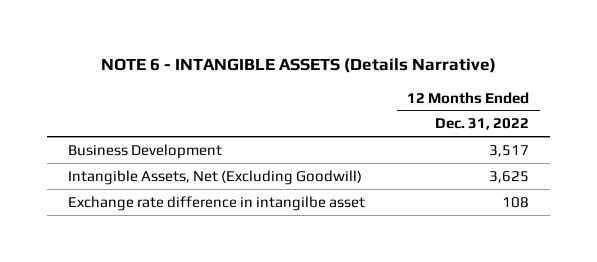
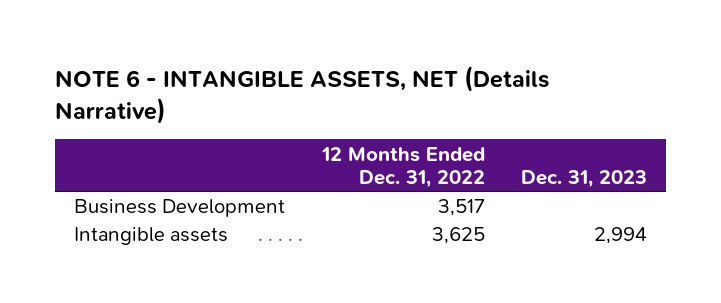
- NOTE 6 - INTANGIBLE ASSETS (Details Narrative)
+ NOTE 6 - INTANGIBLE ASSETS, NET (Details Narrative)
- | 12 Months Ended Dec. 31, 2022
+ | 12 Months Ended Dec. 31, 2022 | Dec. 31, 2023
- Intangible Assets, Net (Excluding Goodwill) | 3,625
- Exchange rate difference in intangilbe asset | 108
+ Intangible assets | 3,625 | 2,994

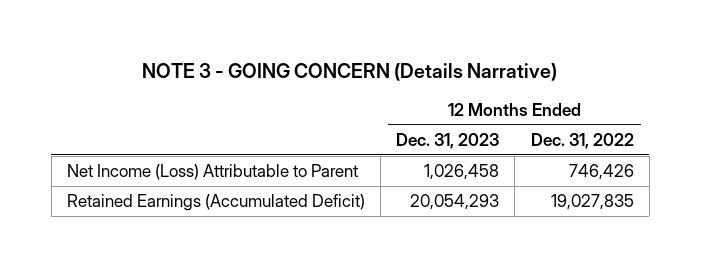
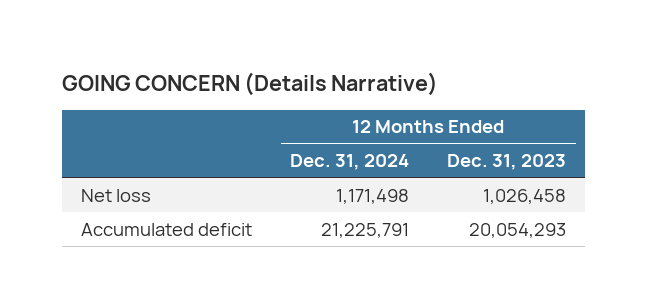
- NOTE 3 - GOING CONCERN (Details Narrative)
+ GOING CONCERN (Details Narrative)
- | 12 Months Ended Dec. 31, 2023 | 12 Months Ended Dec. 31, 2022
+ | 12 Months Ended Dec. 31, 2024 | 12 Months Ended Dec. 31, 2023
- Net Income (Loss) Attributable to Parent | 1,026,458 | 746,426
- Retained Earnings (Accumulated Deficit) | 20,054,293 | 19,027,835
+ Net loss | 1,171,498 | 1,026,458
+ Accumulated deficit | 21,225,791 | 20,054,293

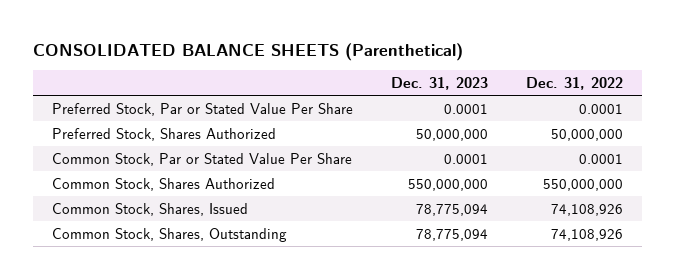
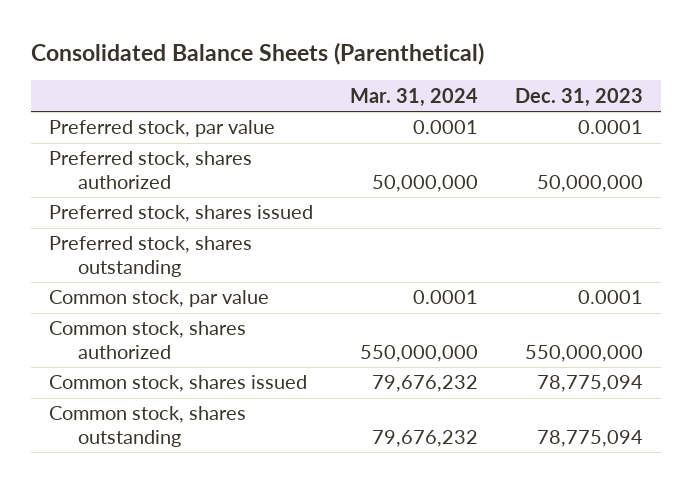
- CONSOLIDATED BALANCE SHEETS (Parenthetical)
+ Consolidated Balance Sheets (Parenthetical)
- | Dec. 31, 2023 | Dec. 31, 2022
+ | Mar. 31, 2024 | Dec. 31, 2023
- Preferred Stock, Par or Stated Value Per Share | 0.0001 | 0.0001
- Preferred Stock, Shares Authorized | 50,000,000 | 50,000,000
- Common Stock, Par or Stated Value Per Share | 0.0001 | 0.0001
- Common Stock, Shares Authorized | 550,000,000 | 550,000,000
- Common Stock, Shares, Issued | 78,775,094 | 74,108,926
- Common Stock, Shares, Outstanding | 78,775,094 | 74,108,926
+ Preferred stock, par value | 0.0001 | 0.0001
+ Preferred stock, shares authorized | 50,000,000 | 50,000,000
+ Preferred stock, shares issued
+ Preferred stock, shares outstanding
+ Common stock, par value | 0.0001 | 0.0001
+ Common stock, shares authorized | 550,000,000 | 550,000,000
+ Common stock, shares issued | 79,676,232 | 78,775,094
+ Common stock, shares outstanding | 79,676,232 | 78,775,094

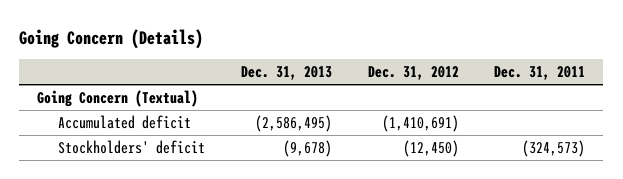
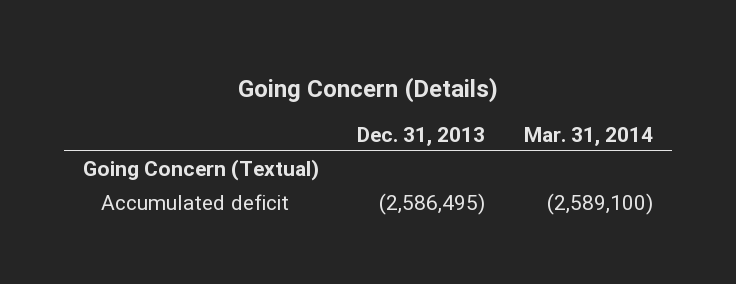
- | Dec. 31, 2013 | Dec. 31, 2012 | Dec. 31, 2011
+ | Dec. 31, 2013 | Mar. 31, 2014
- Stockholders' deficit | (9,678) | (12,450) | (324,573)

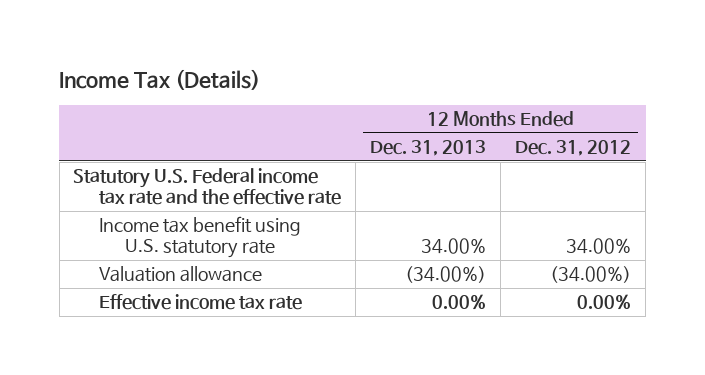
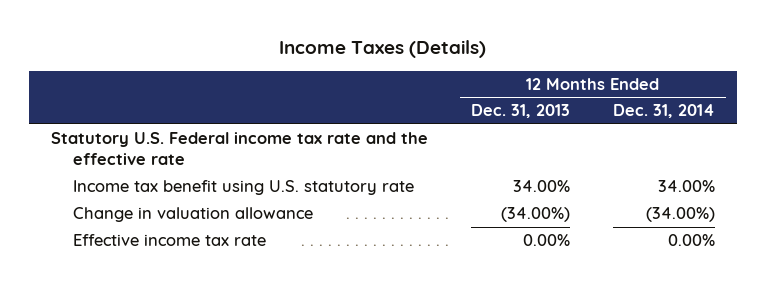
- Income Tax (Details)
+ Income Taxes (Details)
- | 12 Months Ended Dec. 31, 2013 | 12 Months Ended Dec. 31, 2012
+ | 12 Months Ended Dec. 31, 2013 | 12 Months Ended Dec. 31, 2014
- Valuation allowance | (34.00%) | (34.00%)
+ Change in valuation allowance | (34.00%) | (34.00%)

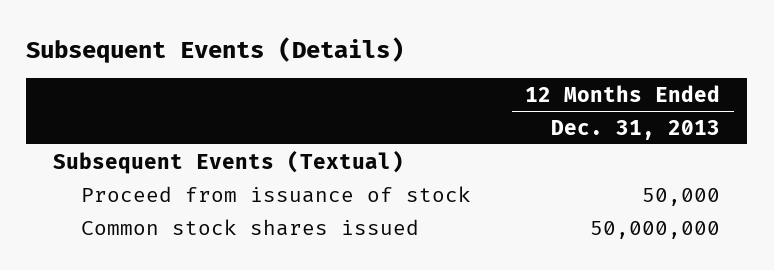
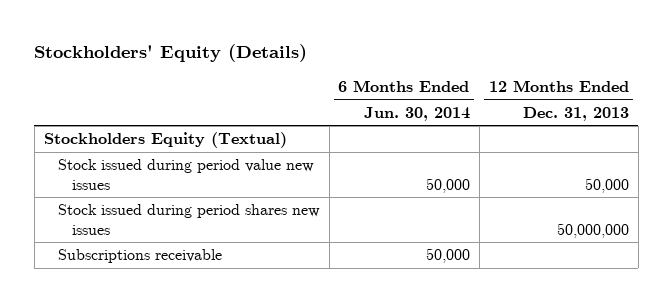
- Subsequent Events (Details)
+ Stockholders' Equity (Details)
- | 12 Months Ended Dec. 31, 2013
+ | 6 Months Ended Jun. 30, 2014 | 12 Months Ended Dec. 31, 2013
- Subsequent Events (Textual)
- Proceed from issuance of stock | 50,000
- Common stock shares issued | 50,000,000
+ Stockholders Equity (Textual)
+ Stock issued during period value new issues | 50,000 | 50,000
+ Stock issued during period shares new issues | | 50,000,000
+ Subscriptions receivable | 50,000 |

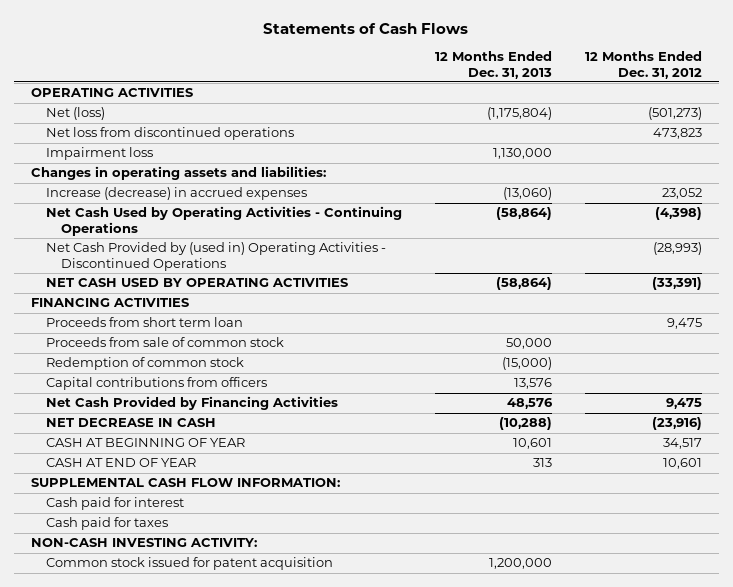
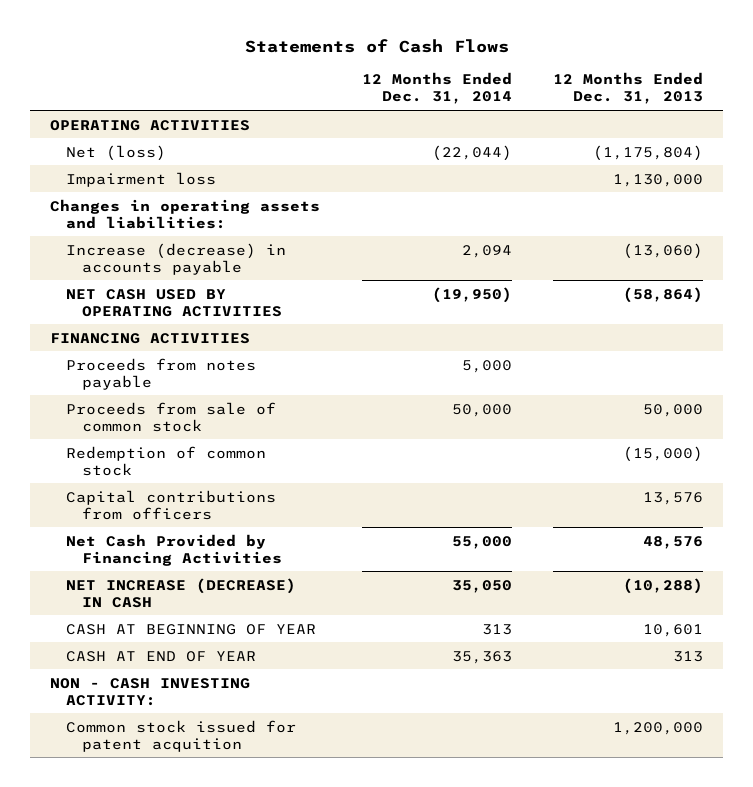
- | 12 Months Ended Dec. 31, 2013 | 12 Months Ended Dec. 31, 2012
+ | 12 Months Ended Dec. 31, 2014 | 12 Months Ended Dec. 31, 2013
- Net loss from discontinued operations | | 473,823
- Increase (decrease) in accrued expenses | (13,060) | 23,052
- Net Cash Used by Operating Activities - Continuing Operations | (58,864) | (4,398)
- Net Cash Provided by (used in) Operating Activities - Discontinued Operations | | (28,993)
+ Increase (decrease) in accounts payable | 2,094 | (13,060)
- Proceeds from short term loan | | 9,475
+ Proceeds from notes payable | 5,000 |
- NET DECREASE IN CASH | (10,288) | (23,916)
+ NET INCREASE (DECREASE) IN CASH | 35,050 | (10,288)
- SUPPLEMENTAL CASH FLOW INFORMATION:
- Cash paid for interest
- Cash paid for taxes
- NON-CASH INVESTING ACTIVITY:
- Common stock issued for patent acquisition | 1,200,000 |
+ NON - CASH INVESTING ACTIVITY:
+ Common stock issued for patent acquition | | 1,200,000

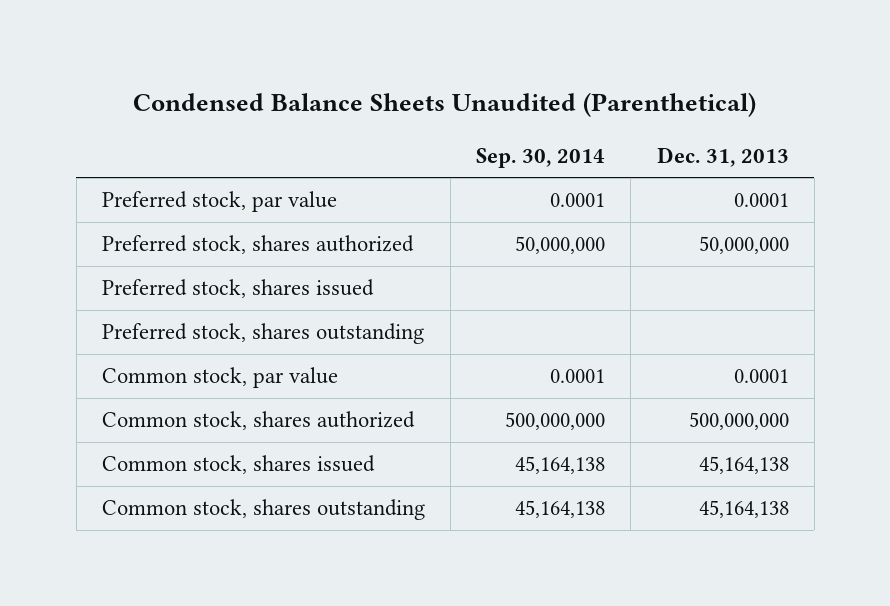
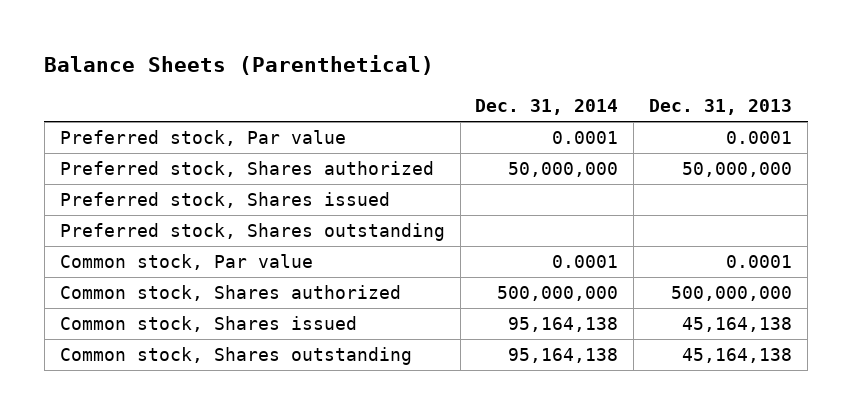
- Condensed Balance Sheets Unaudited (Parenthetical)
+ Balance Sheets (Parenthetical)
- | Sep. 30, 2014 | Dec. 31, 2013
+ | Dec. 31, 2014 | Dec. 31, 2013
- Preferred stock, par value | 0.0001 | 0.0001
- Preferred stock, shares authorized | 50,000,000 | 50,000,000
- Preferred stock, shares issued
- Preferred stock, shares outstanding
- Common stock, par value | 0.0001 | 0.0001
- Common stock, shares authorized | 500,000,000 | 500,000,000
- Common stock, shares issued | 45,164,138 | 45,164,138
- Common stock, shares outstanding | 45,164,138 | 45,164,138
+ Preferred stock, Par value | 0.0001 | 0.0001
+ Preferred stock, Shares authorized | 50,000,000 | 50,000,000
+ Preferred stock, Shares issued
+ Preferred stock, Shares outstanding
+ Common stock, Par value | 0.0001 | 0.0001
+ Common stock, Shares authorized | 500,000,000 | 500,000,000
+ Common stock, Shares issued | 95,164,138 | 45,164,138
+ Common stock, Shares outstanding | 95,164,138 | 45,164,138

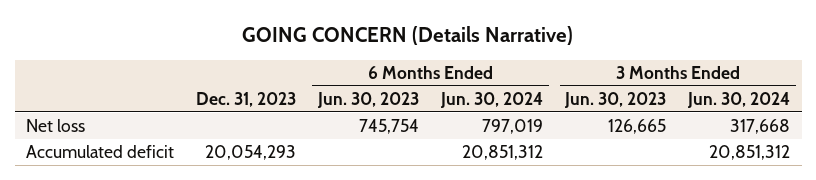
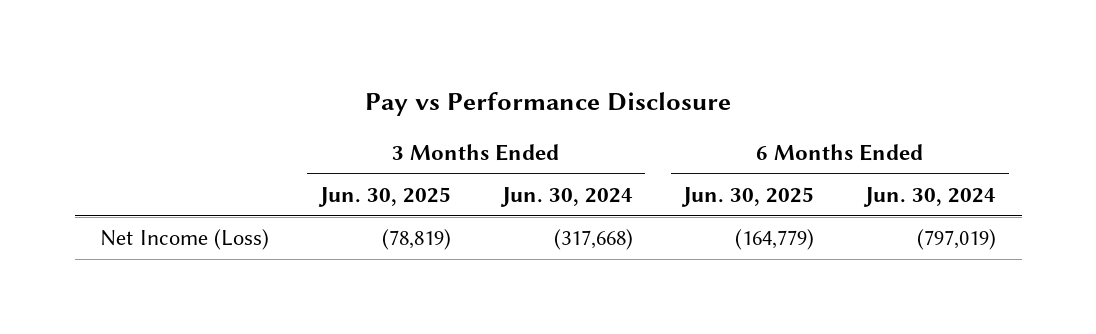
- GOING CONCERN (Details Narrative)
+ Pay vs Performance Disclosure
- | Dec. 31, 2023 | 6 Months Ended Jun. 30, 2023 | 6 Months Ended Jun. 30, 2024 | 3 Months Ended Jun. 30, 2023 | 3 Months Ended Jun. 30, 2024
+ | 3 Months Ended Jun. 30, 2025 | 3 Months Ended Jun. 30, 2024 | 6 Months Ended Jun. 30, 2025 | 6 Months Ended Jun. 30, 2024
- Net loss | | 745,754 | 797,019 | 126,665 | 317,668
- Accumulated deficit | 20,054,293 | | 20,851,312 | | 20,851,312
+ Net Income (Loss) | (78,819) | (317,668) | (164,779) | (797,019)

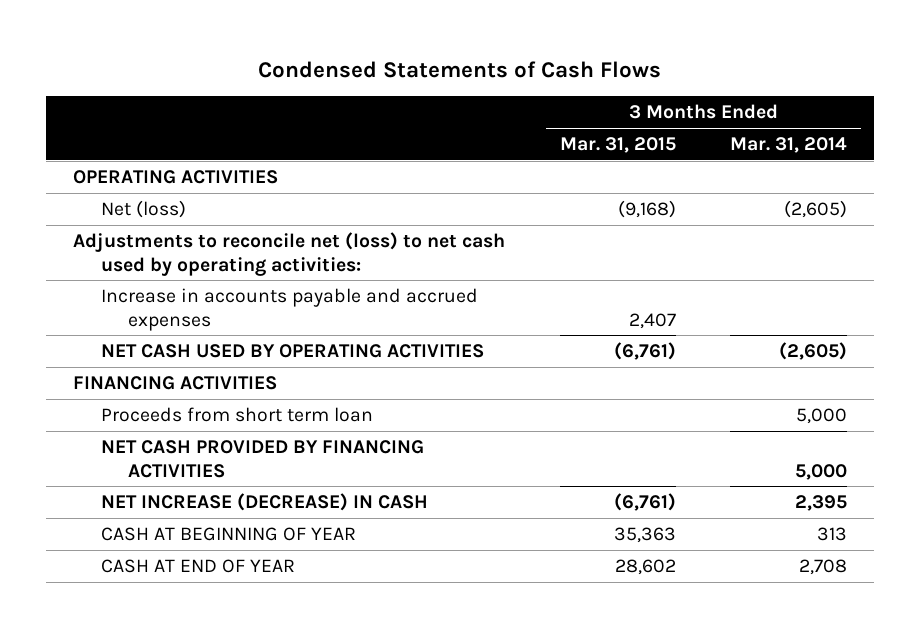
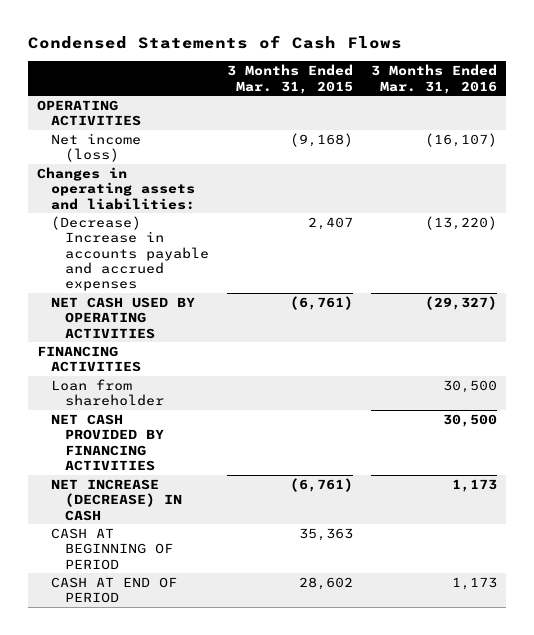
- | 3 Months Ended Mar. 31, 2015 | 3 Months Ended Mar. 31, 2014
+ | 3 Months Ended Mar. 31, 2015 | 3 Months Ended Mar. 31, 2016
- Net (loss) | (9,168) | (2,605)
- Adjustments to reconcile net (loss) to net cash used by operating activities:
- Increase in accounts payable and accrued expenses | 2,407 |
+ Net income (loss) | (9,168) | (16,107)
+ Changes in operating assets and liabilities:
+ (Decrease) Increase in accounts payable and accrued expenses | 2,407 | (13,220)
- Proceeds from short term loan | | 5,000
+ Loan from shareholder | | 30,500
- CASH AT BEGINNING OF YEAR | 35,363 | 313
- CASH AT END OF YEAR | 28,602 | 2,708
+ CASH AT BEGINNING OF PERIOD | 35,363 |
+ CASH AT END OF PERIOD | 28,602 | 1,173

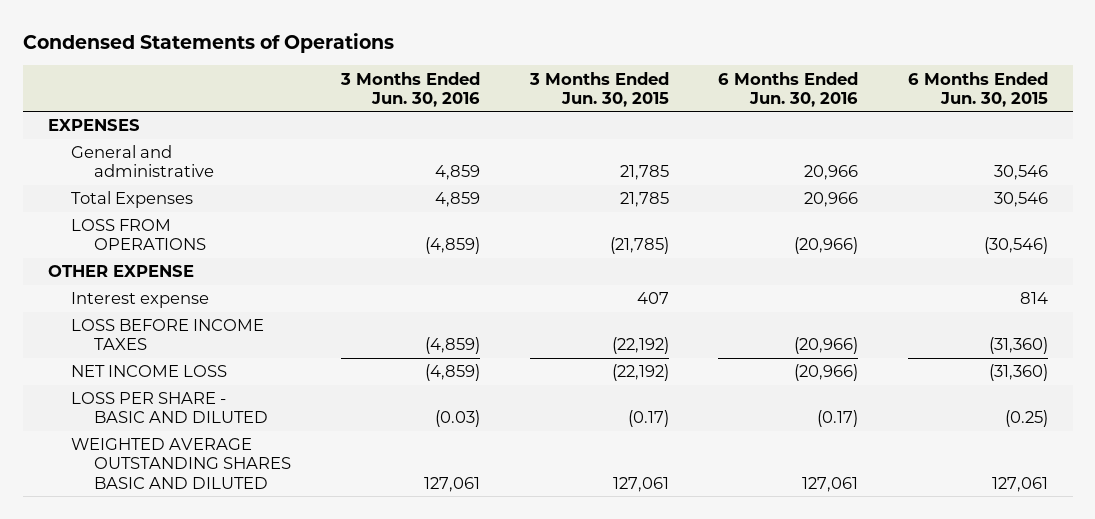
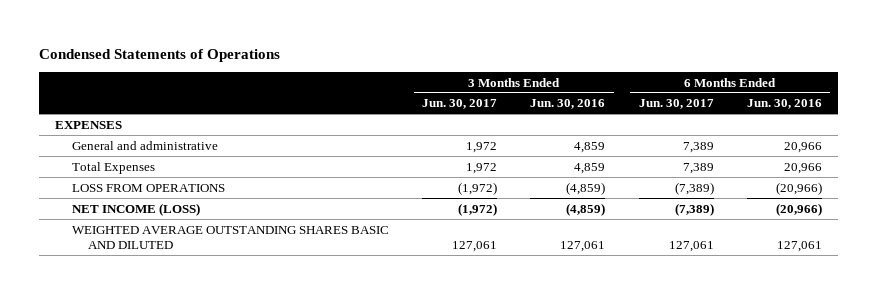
- | 3 Months Ended Jun. 30, 2016 | 3 Months Ended Jun. 30, 2015 | 6 Months Ended Jun. 30, 2016 | 6 Months Ended Jun. 30, 2015
+ | 3 Months Ended Jun. 30, 2017 | 3 Months Ended Jun. 30, 2016 | 6 Months Ended Jun. 30, 2017 | 6 Months Ended Jun. 30, 2016
- OTHER EXPENSE
- Interest expense | | 407 | | 814
- LOSS BEFORE INCOME TAXES | (4,859) | (22,192) | (20,966) | (31,360)
- NET INCOME LOSS | (4,859) | (22,192) | (20,966) | (31,360)
- LOSS PER SHARE - BASIC AND DILUTED | (0.03) | (0.17) | (0.17) | (0.25)
+ NET INCOME (LOSS) | (1,972) | (4,859) | (7,389) | (20,966)

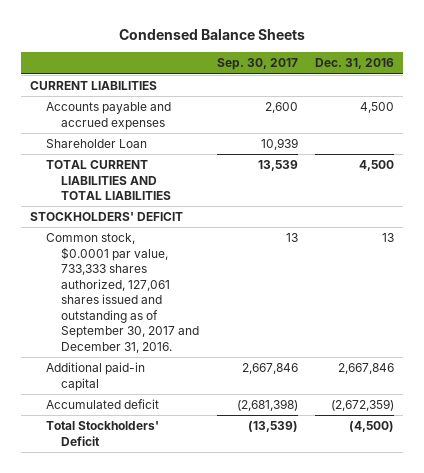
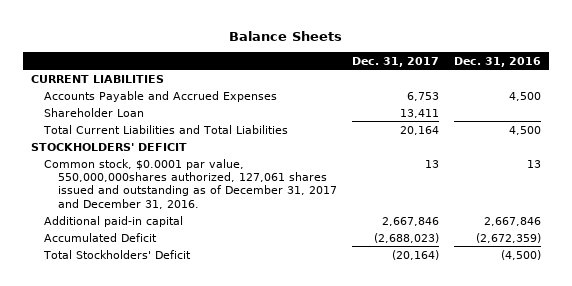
- Condensed Balance Sheets
+ Balance Sheets
- | Sep. 30, 2017 | Dec. 31, 2016
+ | Dec. 31, 2017 | Dec. 31, 2016
- Accounts payable and accrued expenses | 2,600 | 4,500
+ Accounts Payable and Accrued Expenses | 6,753 | 4,500
- TOTAL CURRENT LIABILITIES AND TOTAL LIABILITIES | 13,539 | 4,500
+ Total Current Liabilities and Total Liabilities | 20,164 | 4,500
- Common stock, $0.0001 par value, 733,333 shares authorized, 127,061 shares issued and outstanding as of September 30, 2017 and December 31, 2016. | 13 | 13
+ Common stock, $0.0001 par value, 550,000,000shares authorized, 127,061 shares issued and outstanding as of December 31, 2017 and December 31, 2016. | 13 | 13
- Accumulated deficit | (2,681,398) | (2,672,359)
+ Accumulated Deficit | (2,688,023) | (2,672,359)

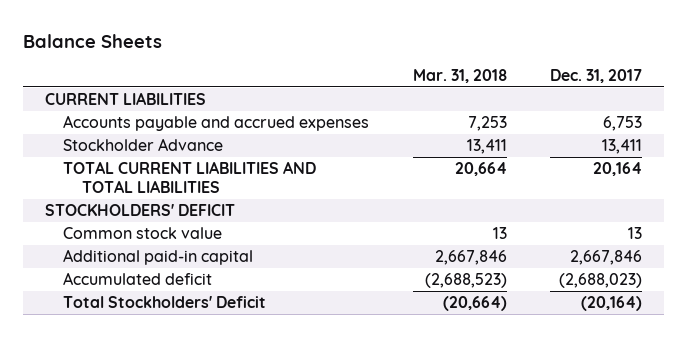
- | Dec. 31, 2017 | Dec. 31, 2016
+ | Mar. 31, 2018 | Dec. 31, 2017
- Accounts Payable and Accrued Expenses | 6,753 | 4,500
- Shareholder Loan | 13,411 |
- Total Current Liabilities and Total Liabilities | 20,164 | 4,500
+ Accounts payable and accrued expenses | 7,253 | 6,753
+ Stockholder Advance | 13,411 | 13,411
+ TOTAL CURRENT LIABILITIES AND TOTAL LIABILITIES | 20,664 | 20,164
- Common stock, $0.0001 par value, 550,000,000shares authorized, 127,061 shares issued and outstanding as of December 31, 2017 and December 31, 2016. | 13 | 13
+ Common stock value | 13 | 13
- Accumulated Deficit | (2,688,023) | (2,672,359)
+ Accumulated deficit | (2,688,523) | (2,688,023)

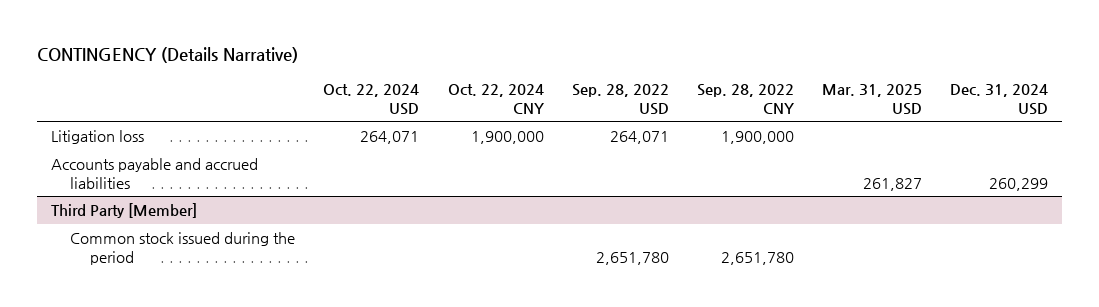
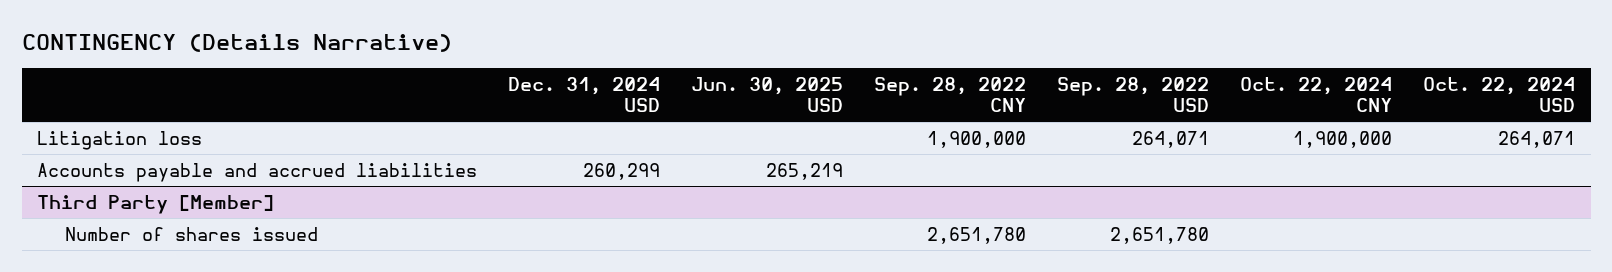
- | Oct. 22, 2024 USD | Oct. 22, 2024 CNY | Sep. 28, 2022 USD | Sep. 28, 2022 CNY | Mar. 31, 2025 USD | Dec. 31, 2024 USD
+ | Dec. 31, 2024 USD | Jun. 30, 2025 USD | Sep. 28, 2022 CNY | Sep. 28, 2022 USD | Oct. 22, 2024 CNY | Oct. 22, 2024 USD
@ Third Party [Member]
- Common stock issued during the period | | | 2,651,780 | 2,651,780 | |
+ Number of shares issued | | | 2,651,780 | 2,651,780 | |

